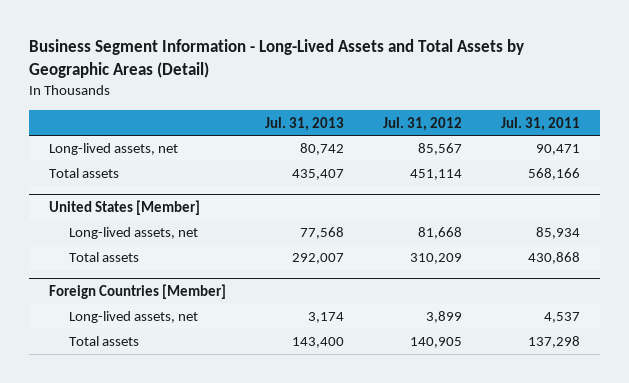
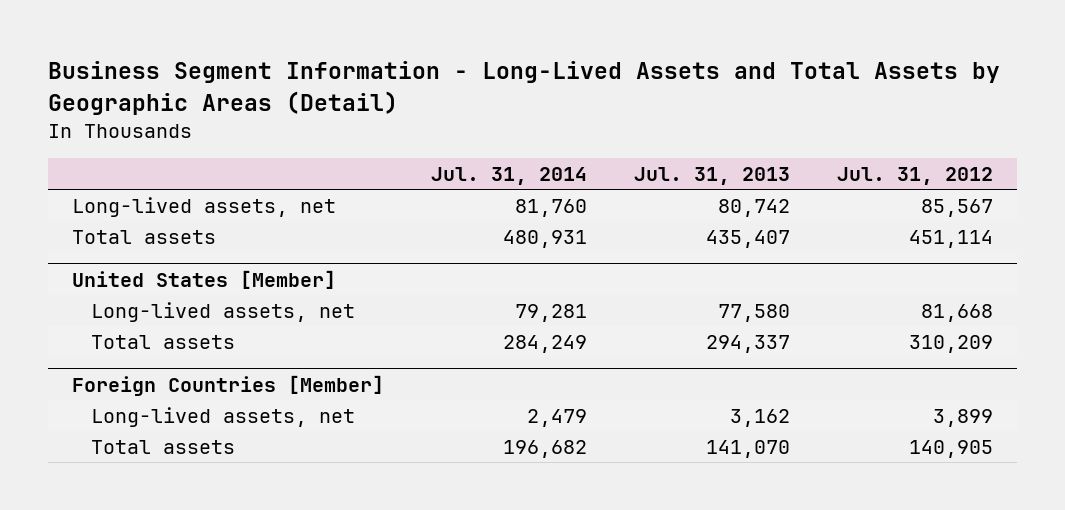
- | Jul. 31, 2013 | Jul. 31, 2012 | Jul. 31, 2011
+ | Jul. 31, 2014 | Jul. 31, 2013 | Jul. 31, 2012
@ United States [Member]
- Long-lived assets, net | 77,568 | 81,668 | 85,934
- Total assets | 292,007 | 310,209 | 430,868
+ Long-lived assets, net | 79,281 | 77,580 | 81,668
+ Total assets | 284,249 | 294,337 | 310,209
@ Foreign Countries [Member]
- Long-lived assets, net | 3,174 | 3,899 | 4,537
- Total assets | 143,400 | 140,905 | 137,298
+ Long-lived assets, net | 2,479 | 3,162 | 3,899
+ Total assets | 196,682 | 141,070 | 140,905

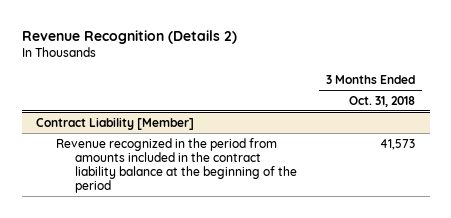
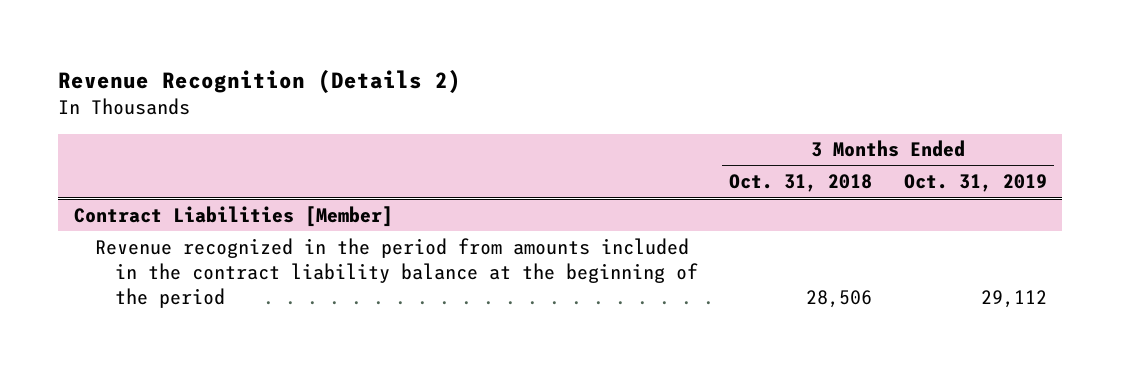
- | 3 Months Ended Oct. 31, 2018
+ | 3 Months Ended Oct. 31, 2018 | 3 Months Ended Oct. 31, 2019
- Contract Liability [Member]
- Revenue recognized in the period from amounts included in the contract liability balance at the beginning of the period | 41,573
+ Contract Liabilities [Member]
+ Revenue recognized in the period from amounts included in the contract liability balance at the beginning of the period | 28,506 | 29,112

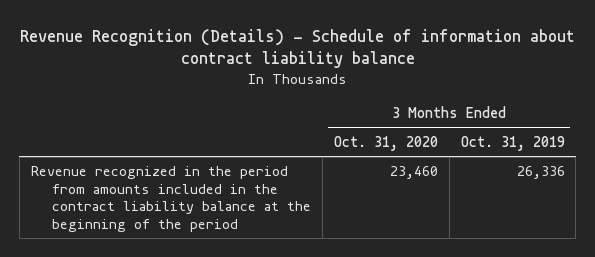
- Revenue Recognition (Details 2)
+ Revenue Recognition (Details) - Schedule of information about contract liability balance
- | 3 Months Ended Oct. 31, 2018 | 3 Months Ended Oct. 31, 2019
+ | 3 Months Ended Oct. 31, 2020 | 3 Months Ended Oct. 31, 2019
- Contract Liabilities [Member]
- Revenue recognized in the period from amounts included in the contract liability balance at the beginning of the period | 28,506 | 29,112
+ Revenue recognized in the period from amounts included in the contract liability balance at the beginning of the period | 23,460 | 26,336

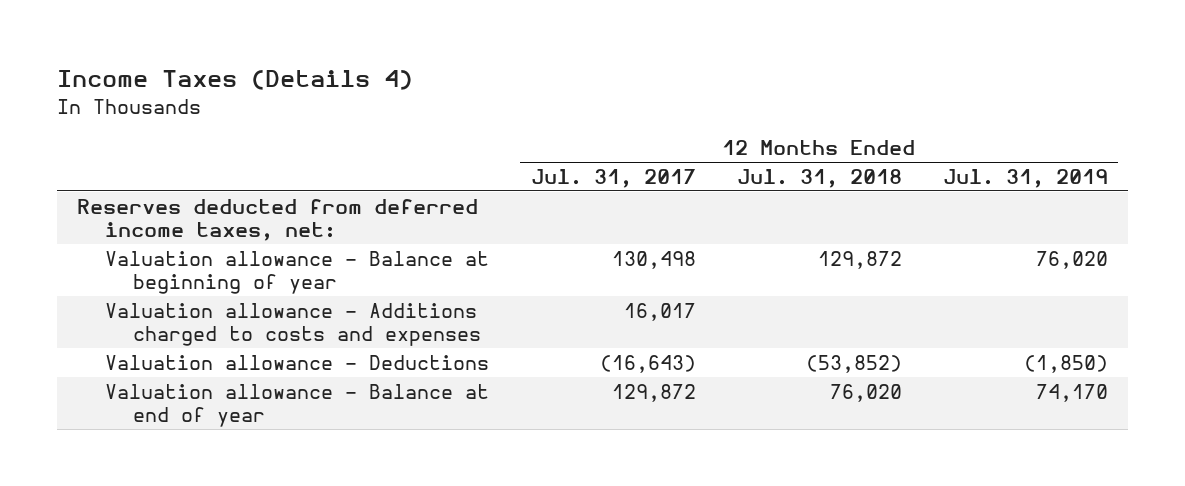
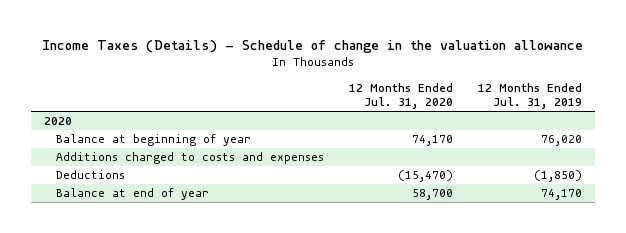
- Income Taxes (Details 4)
+ Income Taxes (Details) - Schedule of change in the valuation allowance
- | 12 Months Ended Jul. 31, 2017 | 12 Months Ended Jul. 31, 2018 | 12 Months Ended Jul. 31, 2019
+ | 12 Months Ended Jul. 31, 2020 | 12 Months Ended Jul. 31, 2019
- Reserves deducted from deferred income taxes, net:
- Valuation allowance - Balance at beginning of year | 130,498 | 129,872 | 76,020
- Valuation allowance - Additions charged to costs and expenses | 16,017 | |
- Valuation allowance - Deductions | (16,643) | (53,852) | (1,850)
- Valuation allowance - Balance at end of year | 129,872 | 76,020 | 74,170
+ 2020
+ Balance at beginning of year | 74,170 | 76,020
+ Additions charged to costs and expenses
+ Deductions | (15,470) | (1,850)
+ Balance at end of year | 58,700 | 74,170

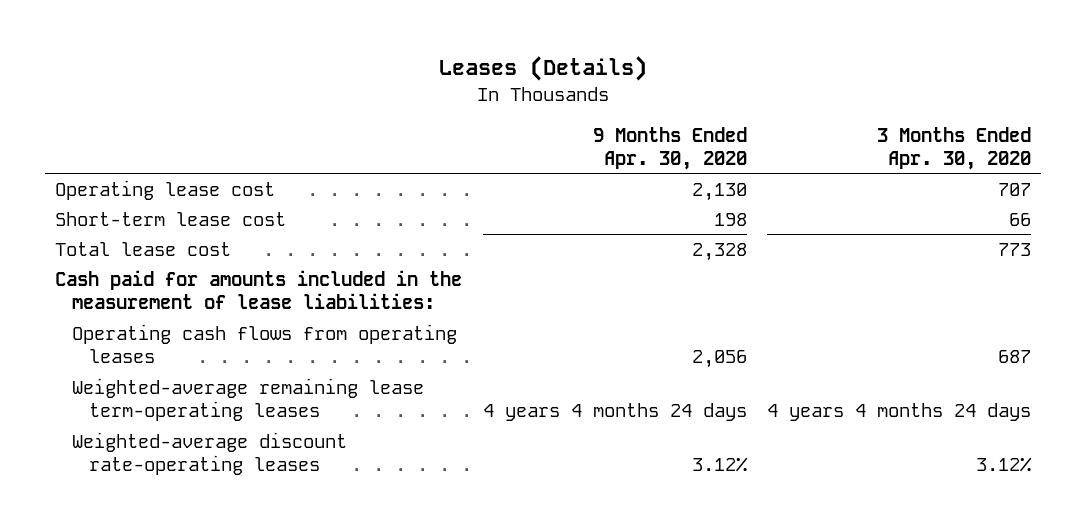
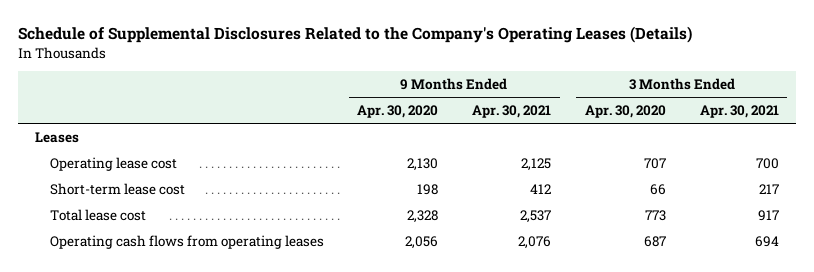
- Leases (Details)
+ Schedule of Supplemental Disclosures Related to the Company's Operating Leases (Details)
- | 9 Months Ended Apr. 30, 2020 | 3 Months Ended Apr. 30, 2020
+ | 9 Months Ended Apr. 30, 2020 | 9 Months Ended Apr. 30, 2021 | 3 Months Ended Apr. 30, 2020 | 3 Months Ended Apr. 30, 2021
+ Leases
- Cash paid for amounts included in the measurement of lease liabilities:
- Weighted-average remaining lease term-operating leases | 4 years 4 months 24 days | 4 years 4 months 24 days
- Weighted-average discount rate-operating leases | 3.12% | 3.12%

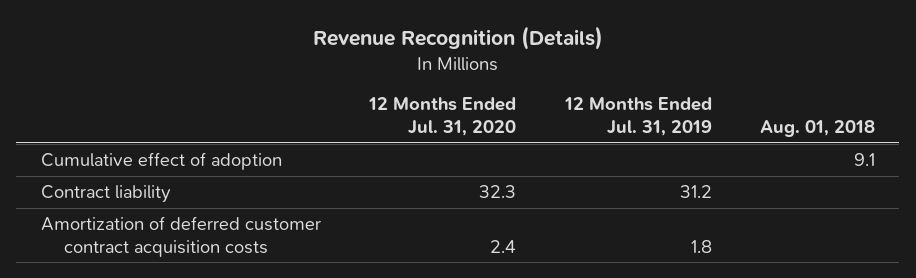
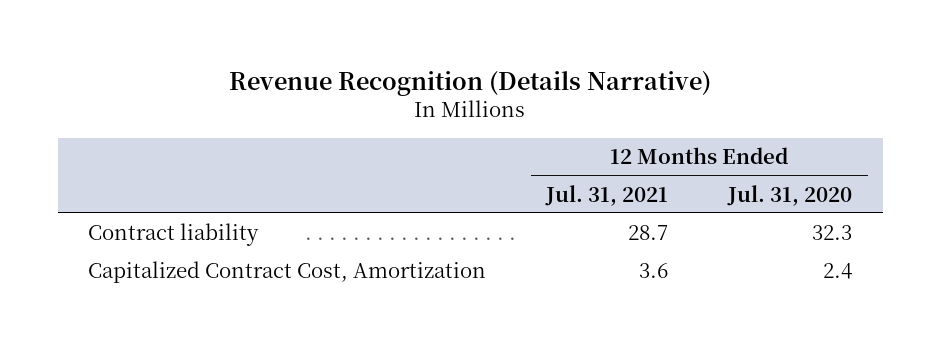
- Revenue Recognition (Details)
+ Revenue Recognition (Details Narrative)
- | 12 Months Ended Jul. 31, 2020 | 12 Months Ended Jul. 31, 2019 | Aug. 01, 2018
+ | 12 Months Ended Jul. 31, 2021 | 12 Months Ended Jul. 31, 2020
- Cumulative effect of adoption | | | 9.1
- Amortization of deferred customer contract acquisition costs | 2.4 | 1.8 |
+ Capitalized Contract Cost, Amortization | 3.6 | 2.4

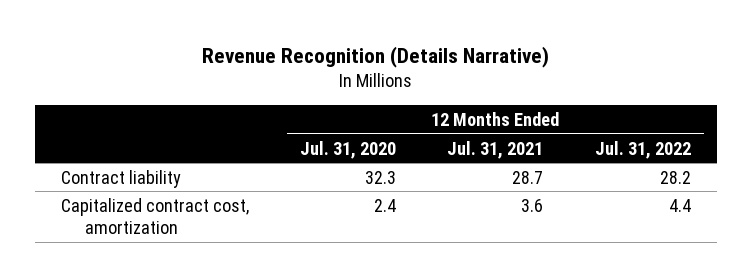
- | 12 Months Ended Jul. 31, 2021 | 12 Months Ended Jul. 31, 2020
+ | 12 Months Ended Jul. 31, 2020 | 12 Months Ended Jul. 31, 2021 | 12 Months Ended Jul. 31, 2022
- Capitalized Contract Cost, Amortization | 3.6 | 2.4
+ Capitalized contract cost, amortization | 2.4 | 3.6 | 4.4

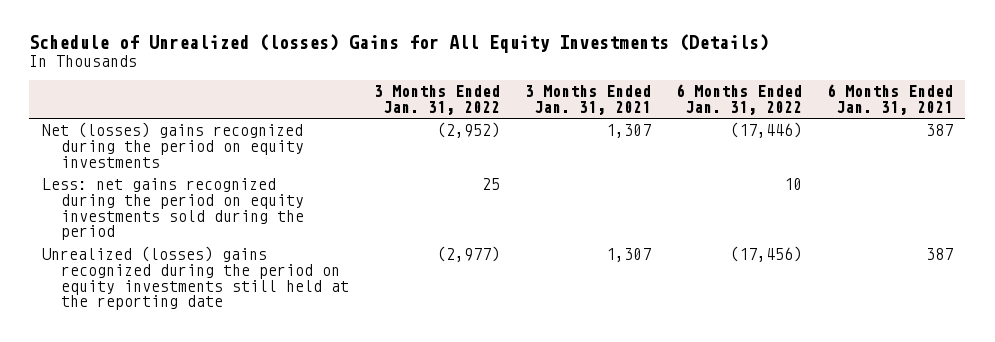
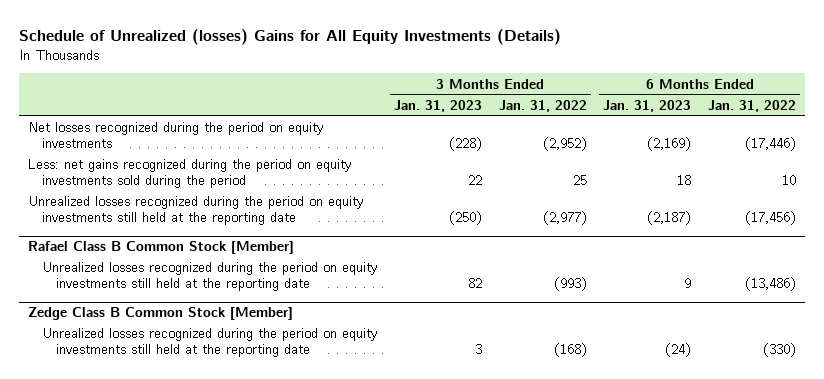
- | 3 Months Ended Jan. 31, 2022 | 3 Months Ended Jan. 31, 2021 | 6 Months Ended Jan. 31, 2022 | 6 Months Ended Jan. 31, 2021
+ | 3 Months Ended Jan. 31, 2023 | 3 Months Ended Jan. 31, 2022 | 6 Months Ended Jan. 31, 2023 | 6 Months Ended Jan. 31, 2022
- Net (losses) gains recognized during the period on equity investments | (2,952) | 1,307 | (17,446) | 387
+ Net losses recognized during the period on equity investments | (228) | (2,952) | (2,169) | (17,446)
- Unrealized (losses) gains recognized during the period on equity investments still held at the reporting date | (2,977) | 1,307 | (17,456) | 387
+ Unrealized losses recognized during the period on equity investments still held at the reporting date | (250) | (2,977) | (2,187) | (17,456)
+ Rafael Class B Common Stock [Member]
+ Unrealized losses recognized during the period on equity investments still held at the reporting date | 82 | (993) | 9 | (13,486)
+ Zedge Class B Common Stock [Member]
+ Unrealized losses recognized during the period on equity investments still held at the reporting date | 3 | (168) | (24) | (330)

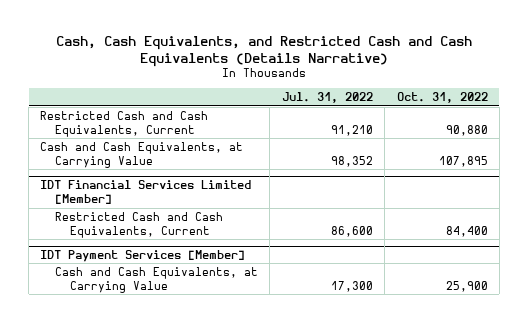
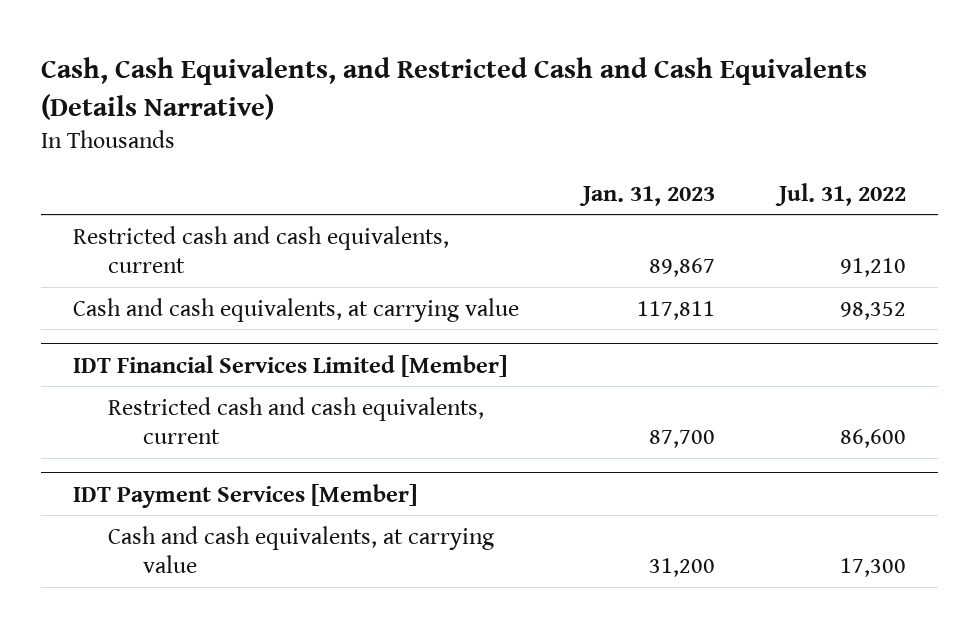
- | Jul. 31, 2022 | Oct. 31, 2022
+ | Jan. 31, 2023 | Jul. 31, 2022
- Restricted Cash and Cash Equivalents, Current | 91,210 | 90,880
- Cash and Cash Equivalents, at Carrying Value | 98,352 | 107,895
+ Restricted cash and cash equivalents, current | 89,867 | 91,210
+ Cash and cash equivalents, at carrying value | 117,811 | 98,352
@ IDT Financial Services Limited [Member]
- Restricted Cash and Cash Equivalents, Current | 86,600 | 84,400
+ Restricted cash and cash equivalents, current | 87,700 | 86,600
@ IDT Payment Services [Member]
- Cash and Cash Equivalents, at Carrying Value | 17,300 | 25,900
+ Cash and cash equivalents, at carrying value | 31,200 | 17,300

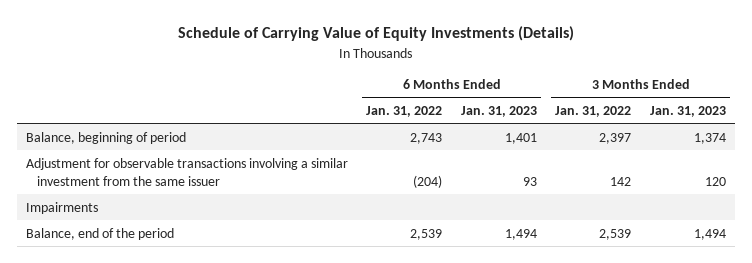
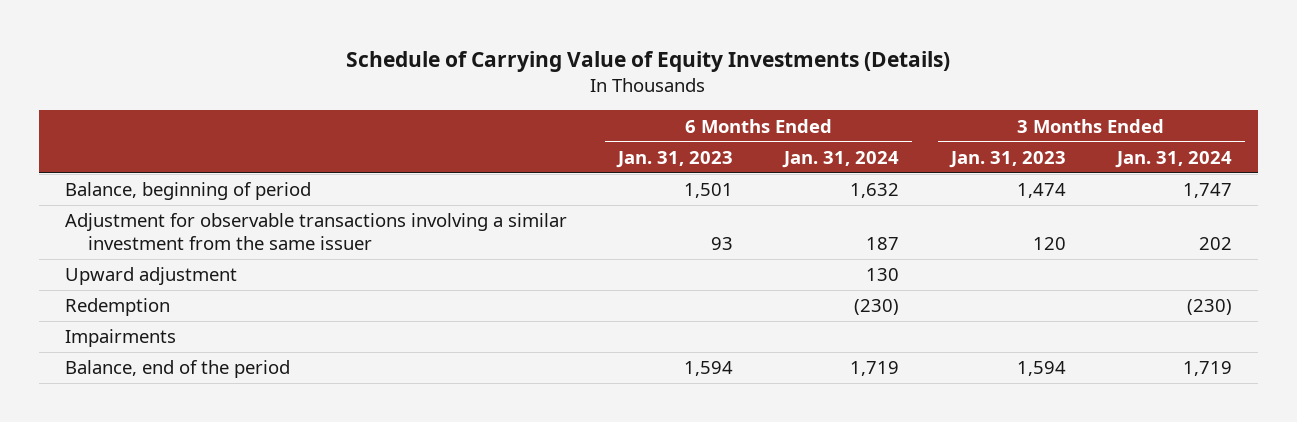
- | 6 Months Ended Jan. 31, 2022 | 6 Months Ended Jan. 31, 2023 | 3 Months Ended Jan. 31, 2022 | 3 Months Ended Jan. 31, 2023
+ | 6 Months Ended Jan. 31, 2023 | 6 Months Ended Jan. 31, 2024 | 3 Months Ended Jan. 31, 2023 | 3 Months Ended Jan. 31, 2024
- Balance, beginning of period | 2,743 | 1,401 | 2,397 | 1,374
+ Balance, beginning of period | 1,501 | 1,632 | 1,474 | 1,747
+ Upward adjustment | | 130 | |
+ Redemption | | (230) | | (230)
- Balance, end of the period | 2,539 | 1,494 | 2,539 | 1,494
+ Balance, end of the period | 1,594 | 1,719 | 1,594 | 1,719

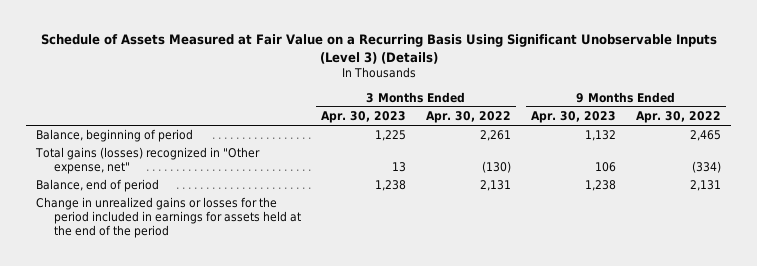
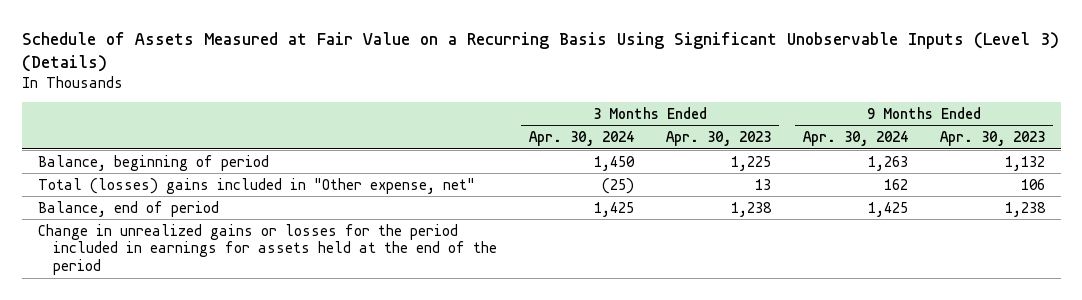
- | 3 Months Ended Apr. 30, 2023 | 3 Months Ended Apr. 30, 2022 | 9 Months Ended Apr. 30, 2023 | 9 Months Ended Apr. 30, 2022
+ | 3 Months Ended Apr. 30, 2024 | 3 Months Ended Apr. 30, 2023 | 9 Months Ended Apr. 30, 2024 | 9 Months Ended Apr. 30, 2023
- Total gains (losses) recognized in "Other expense, net" | 13 | (130) | 106 | (334)
+ Total (losses) gains included in "Other expense, net" | (25) | 13 | 162 | 106

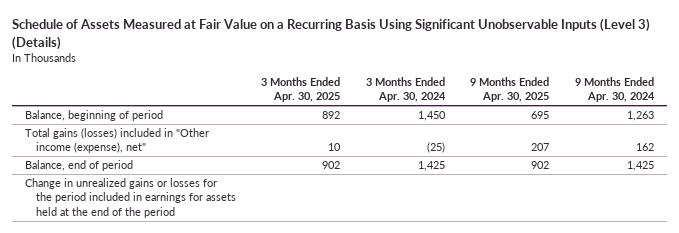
- | 3 Months Ended Apr. 30, 2024 | 3 Months Ended Apr. 30, 2023 | 9 Months Ended Apr. 30, 2024 | 9 Months Ended Apr. 30, 2023
+ | 3 Months Ended Apr. 30, 2025 | 3 Months Ended Apr. 30, 2024 | 9 Months Ended Apr. 30, 2025 | 9 Months Ended Apr. 30, 2024
- Total (losses) gains included in "Other expense, net" | (25) | 13 | 162 | 106
+ Total gains (losses) included in "Other income (expense), net" | 10 | (25) | 207 | 162

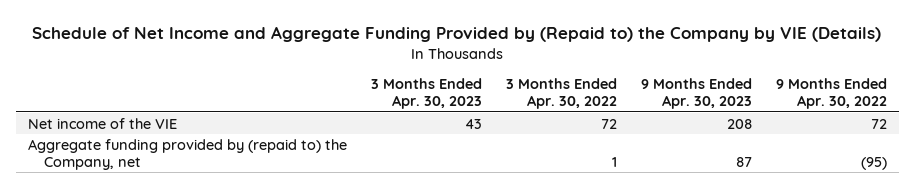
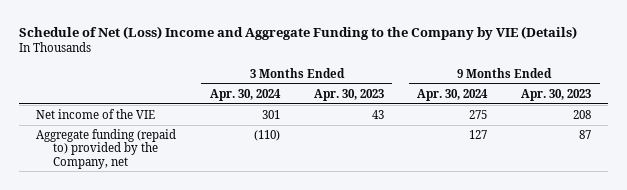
- Schedule of Net Income and Aggregate Funding Provided by (Repaid to) the Company by VIE (Details)
+ Schedule of Net (Loss) Income and Aggregate Funding to the Company by VIE (Details)
- | 3 Months Ended Apr. 30, 2023 | 3 Months Ended Apr. 30, 2022 | 9 Months Ended Apr. 30, 2023 | 9 Months Ended Apr. 30, 2022
+ | 3 Months Ended Apr. 30, 2024 | 3 Months Ended Apr. 30, 2023 | 9 Months Ended Apr. 30, 2024 | 9 Months Ended Apr. 30, 2023
- Aggregate funding provided by (repaid to) the Company, net | | 1 | 87 | (95)
+ Aggregate funding (repaid to) provided by the Company, net | (110) | | 127 | 87

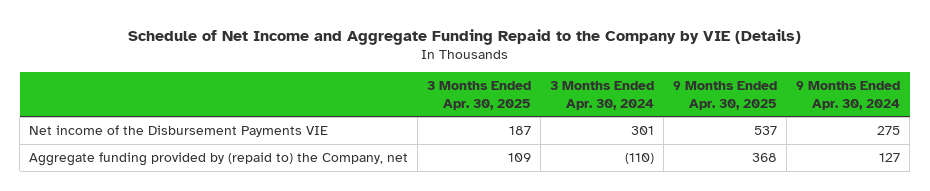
- Schedule of Net (Loss) Income and Aggregate Funding to the Company by VIE (Details)
+ Schedule of Net Income and Aggregate Funding Repaid to the Company by VIE (Details)
- | 3 Months Ended Apr. 30, 2024 | 3 Months Ended Apr. 30, 2023 | 9 Months Ended Apr. 30, 2024 | 9 Months Ended Apr. 30, 2023
+ | 3 Months Ended Apr. 30, 2025 | 3 Months Ended Apr. 30, 2024 | 9 Months Ended Apr. 30, 2025 | 9 Months Ended Apr. 30, 2024
- Net income of the VIE | 301 | 43 | 275 | 208
- Aggregate funding (repaid to) provided by the Company, net | (110) | | 127 | 87
+ Net income of the Disbursement Payments VIE | 187 | 301 | 537 | 275
+ Aggregate funding provided by (repaid to) the Company, net | 109 | (110) | 368 | 127

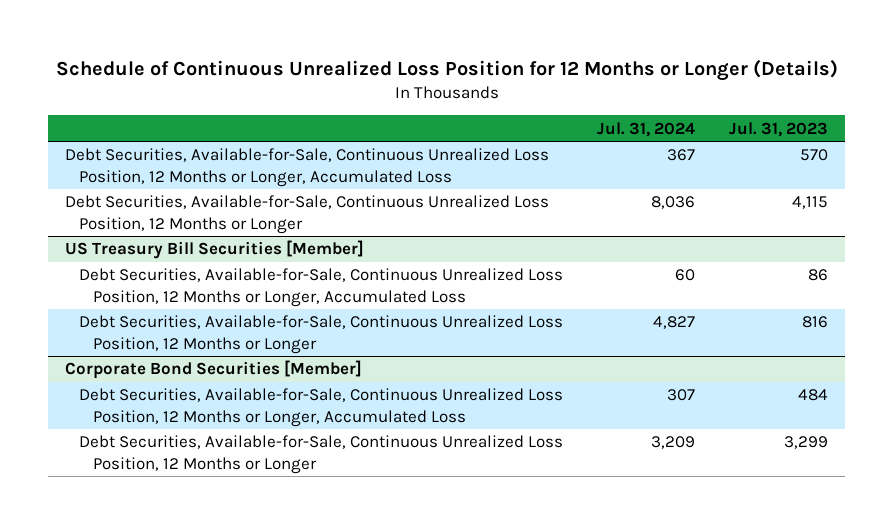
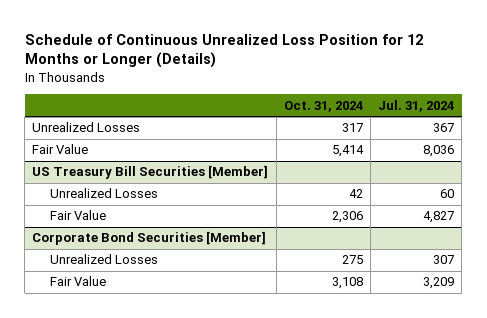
- | Jul. 31, 2024 | Jul. 31, 2023
+ | Oct. 31, 2024 | Jul. 31, 2024
- Debt Securities, Available-for-Sale, Continuous Unrealized Loss Position, 12 Months or Longer, Accumulated Loss | 367 | 570
- Debt Securities, Available-for-Sale, Continuous Unrealized Loss Position, 12 Months or Longer | 8,036 | 4,115
+ Unrealized Losses | 317 | 367
+ Fair Value | 5,414 | 8,036
@ US Treasury Bill Securities [Member]
- Debt Securities, Available-for-Sale, Continuous Unrealized Loss Position, 12 Months or Longer, Accumulated Loss | 60 | 86
- Debt Securities, Available-for-Sale, Continuous Unrealized Loss Position, 12 Months or Longer | 4,827 | 816
+ Unrealized Losses | 42 | 60
+ Fair Value | 2,306 | 4,827
@ Corporate Bond Securities [Member]
- Debt Securities, Available-for-Sale, Continuous Unrealized Loss Position, 12 Months or Longer, Accumulated Loss | 307 | 484
- Debt Securities, Available-for-Sale, Continuous Unrealized Loss Position, 12 Months or Longer | 3,209 | 3,299
+ Unrealized Losses | 275 | 307
+ Fair Value | 3,108 | 3,209

